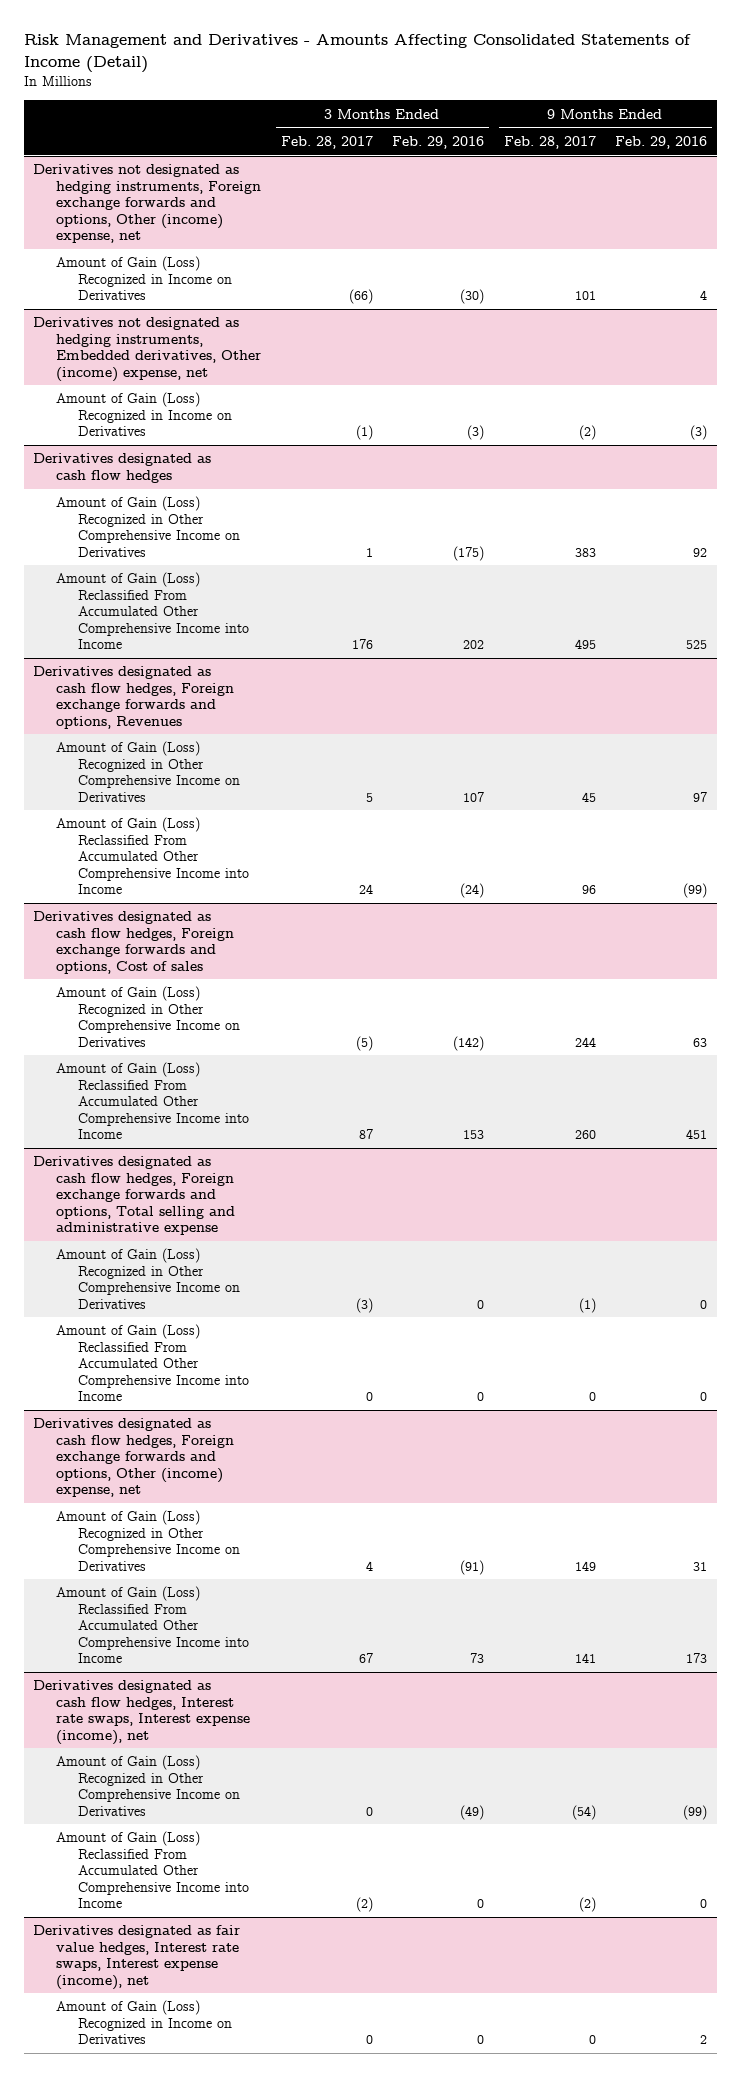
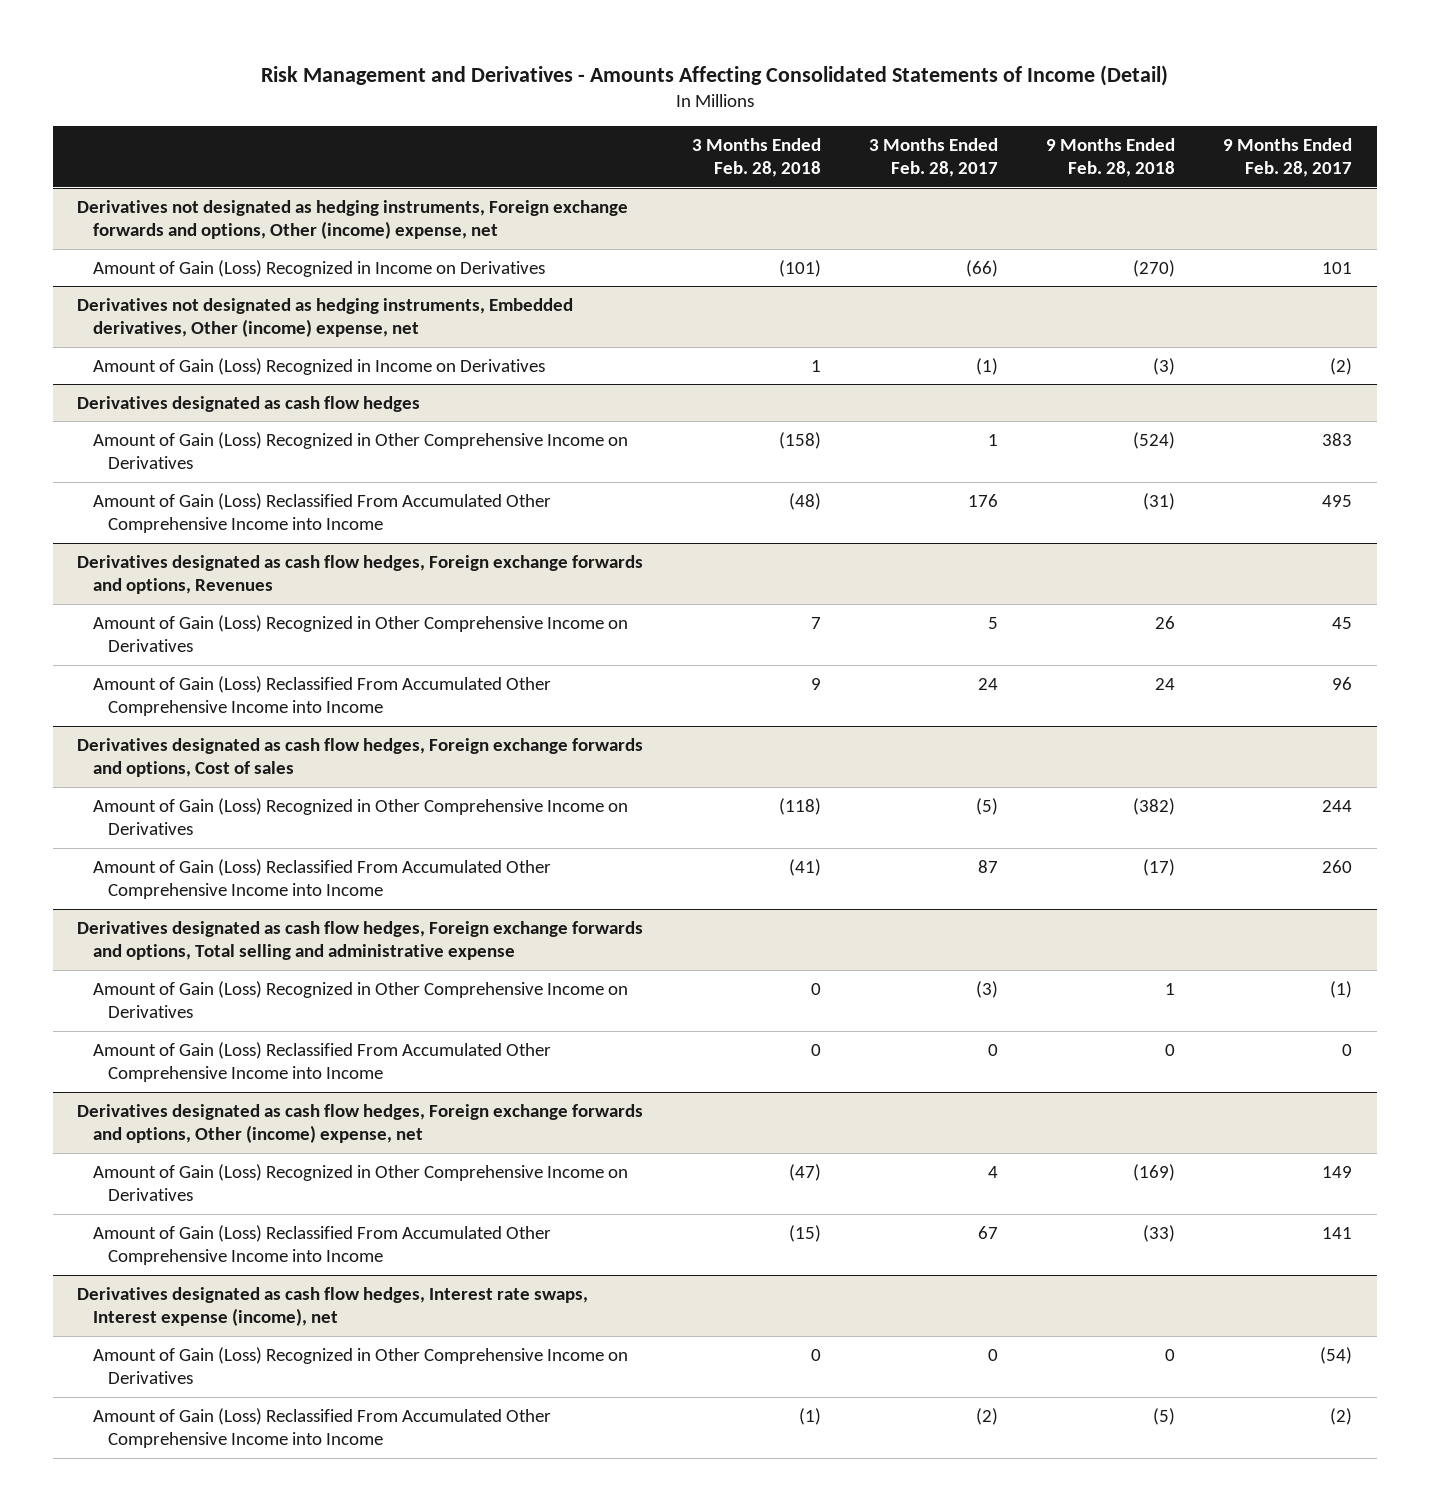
- | 3 Months Ended Feb. 28, 2017 | 3 Months Ended Feb. 29, 2016 | 9 Months Ended Feb. 28, 2017 | 9 Months Ended Feb. 29, 2016
+ | 3 Months Ended Feb. 28, 2018 | 3 Months Ended Feb. 28, 2017 | 9 Months Ended Feb. 28, 2018 | 9 Months Ended Feb. 28, 2017
- Derivatives designated as fair value hedges, Interest rate swaps, Interest expense (income), net
- Amount of Gain (Loss) Recognized in Income on Derivatives | 0 | 0 | 0 | 2

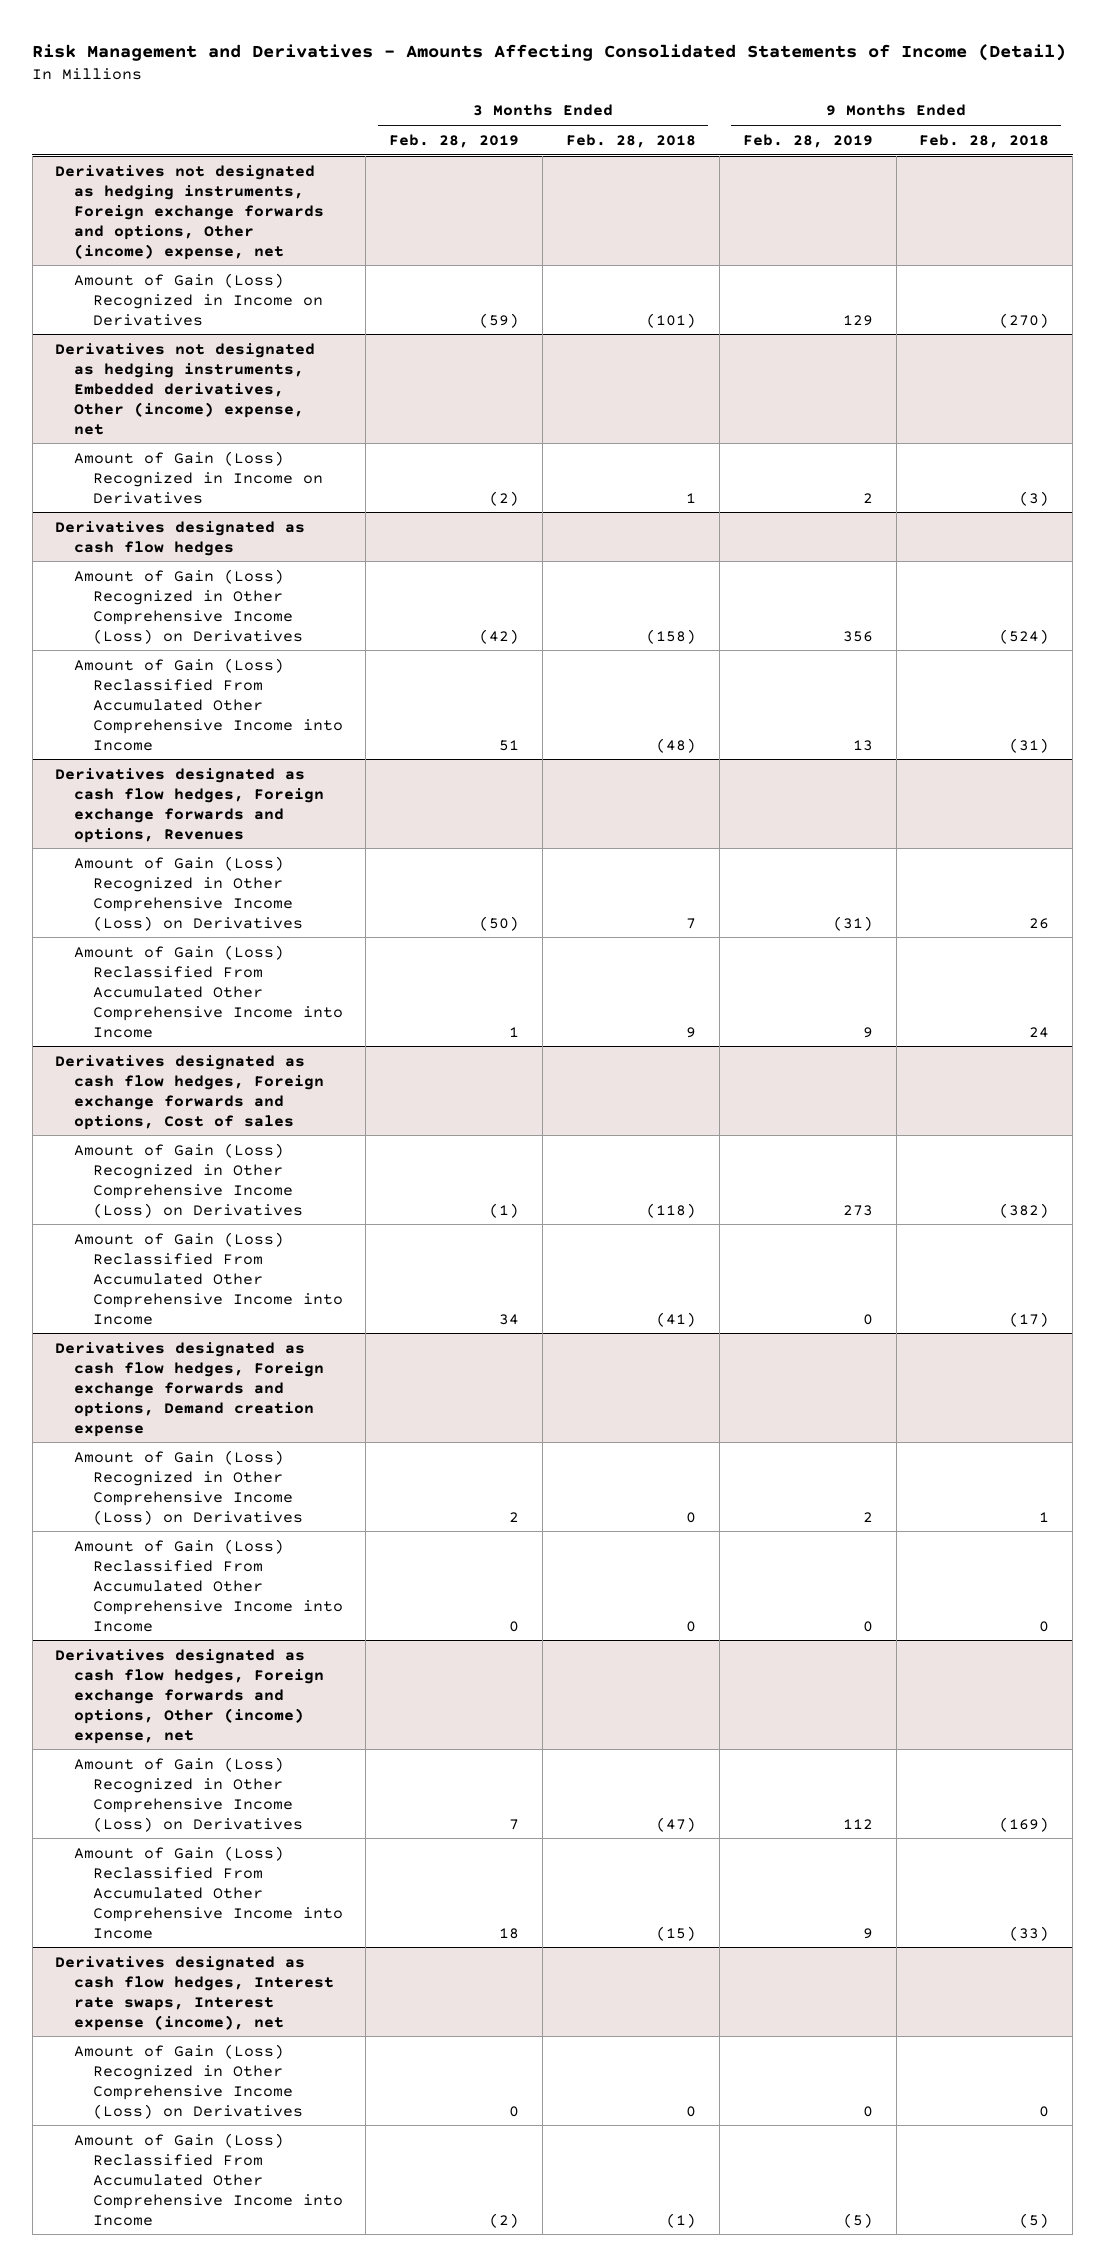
- | 3 Months Ended Feb. 28, 2018 | 3 Months Ended Feb. 28, 2017 | 9 Months Ended Feb. 28, 2018 | 9 Months Ended Feb. 28, 2017
+ | 3 Months Ended Feb. 28, 2019 | 3 Months Ended Feb. 28, 2018 | 9 Months Ended Feb. 28, 2019 | 9 Months Ended Feb. 28, 2018
@ Derivatives designated as cash flow hedges
- Amount of Gain (Loss) Recognized in Other Comprehensive Income on Derivatives | (158) | 1 | (524) | 383
+ Amount of Gain (Loss) Recognized in Other Comprehensive Income (Loss) on Derivatives | (42) | (158) | 356 | (524)
@ Derivatives designated as cash flow hedges, Foreign exchange forwards and options, Revenues
- Amount of Gain (Loss) Recognized in Other Comprehensive Income on Derivatives | 7 | 5 | 26 | 45
+ Amount of Gain (Loss) Recognized in Other Comprehensive Income (Loss) on Derivatives | (50) | 7 | (31) | 26
@ Derivatives designated as cash flow hedges, Foreign exchange forwards and options, Cost of sales
- Amount of Gain (Loss) Recognized in Other Comprehensive Income on Derivatives | (118) | (5) | (382) | 244
+ Amount of Gain (Loss) Recognized in Other Comprehensive Income (Loss) on Derivatives | (1) | (118) | 273 | (382)
- Derivatives designated as cash flow hedges, Foreign exchange forwards and options, Total selling and administrative expense
- Amount of Gain (Loss) Recognized in Other Comprehensive Income on Derivatives | 0 | (3) | 1 | (1)
+ Derivatives designated as cash flow hedges, Foreign exchange forwards and options, Demand creation expense
+ Amount of Gain (Loss) Recognized in Other Comprehensive Income (Loss) on Derivatives | 2 | 0 | 2 | 1
@ Derivatives designated as cash flow hedges, Foreign exchange forwards and options, Other (income) expense, net
- Amount of Gain (Loss) Recognized in Other Comprehensive Income on Derivatives | (47) | 4 | (169) | 149
+ Amount of Gain (Loss) Recognized in Other Comprehensive Income (Loss) on Derivatives | 7 | (47) | 112 | (169)
@ Derivatives designated as cash flow hedges, Interest rate swaps, Interest expense (income), net
- Amount of Gain (Loss) Recognized in Other Comprehensive Income on Derivatives | 0 | 0 | 0 | (54)
+ Amount of Gain (Loss) Recognized in Other Comprehensive Income (Loss) on Derivatives | 0 | 0 | 0 | 0

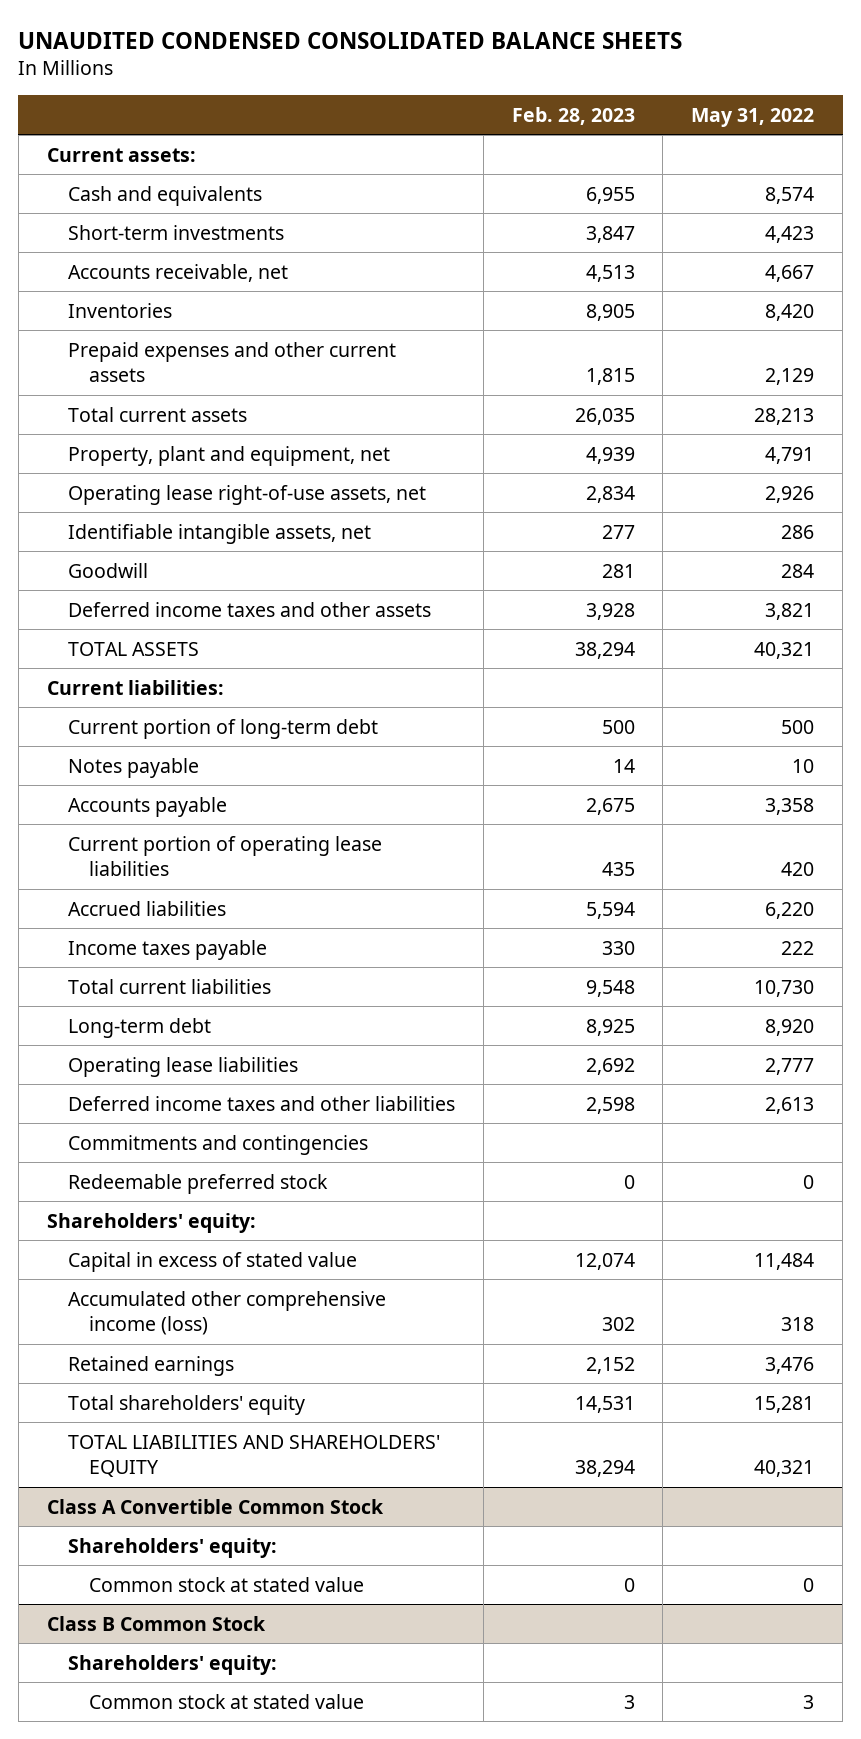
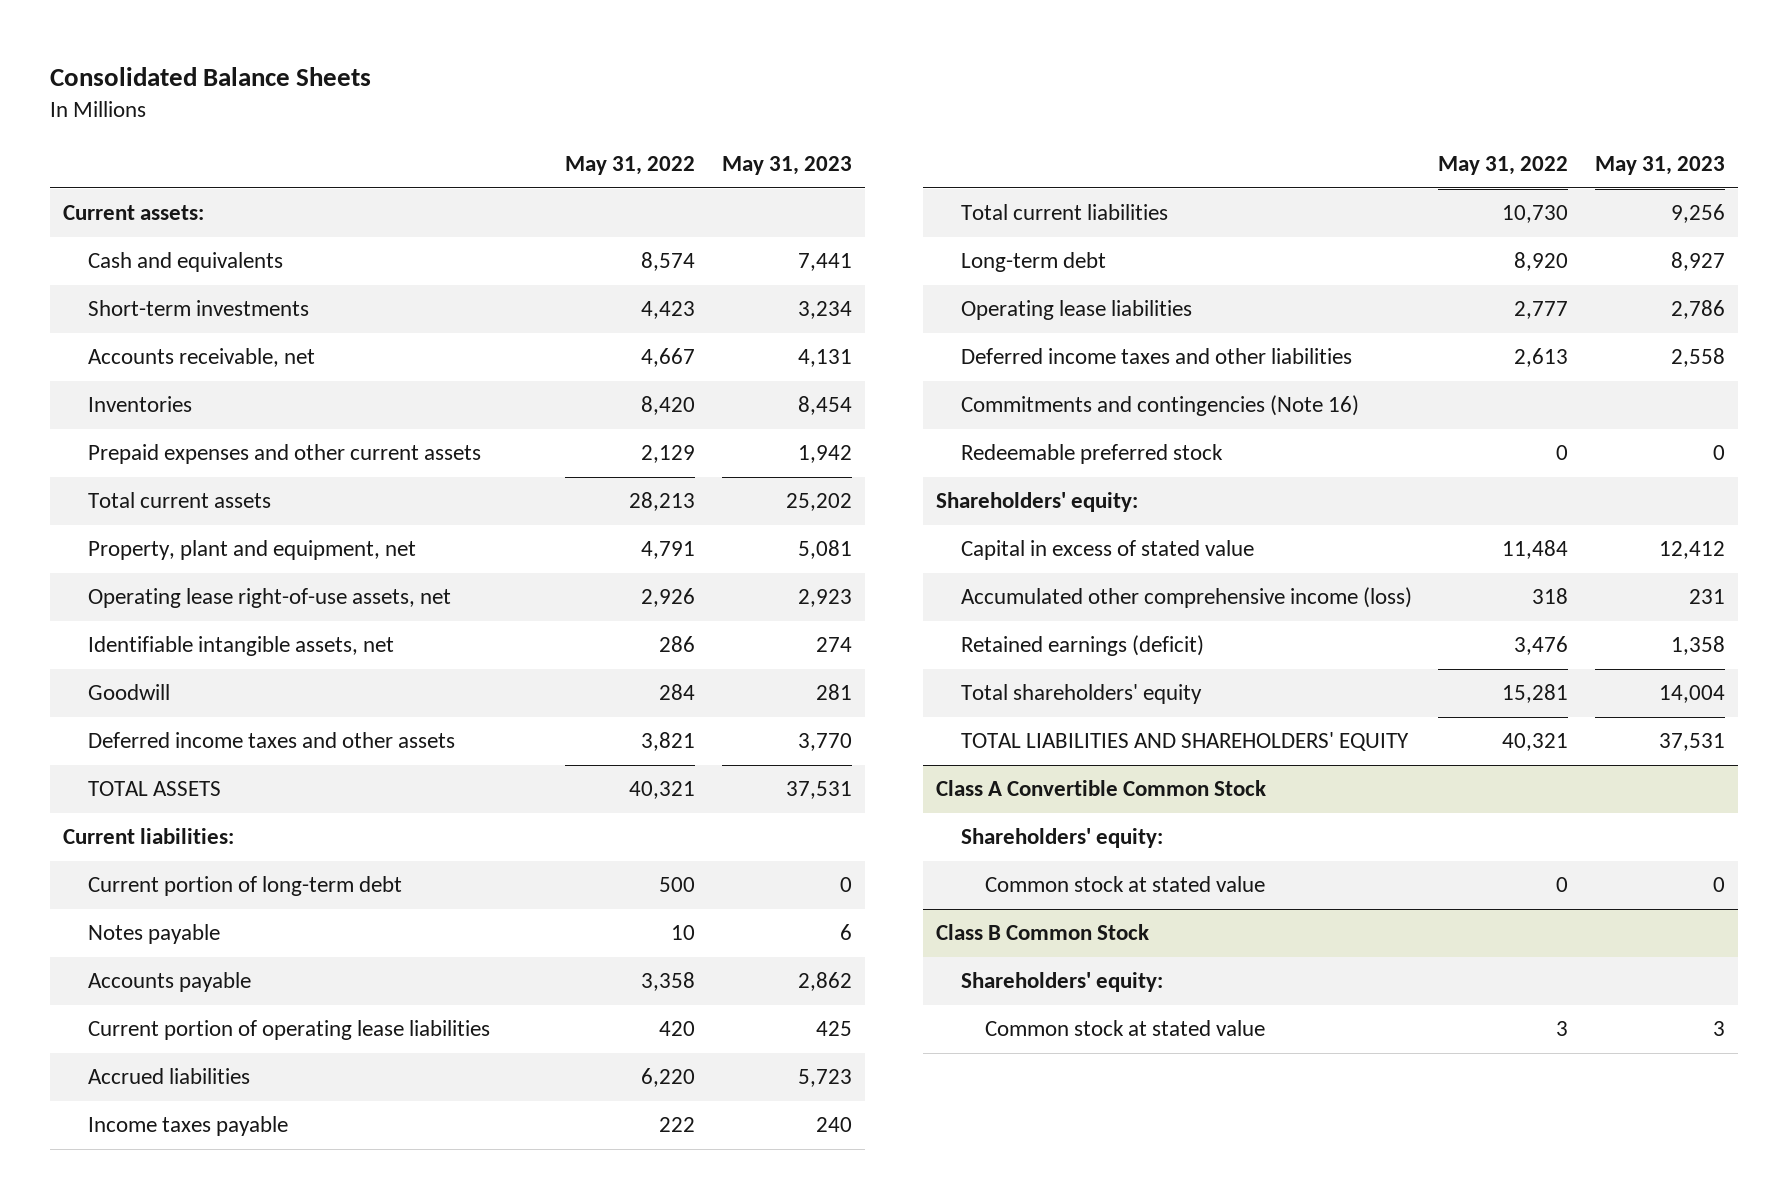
- UNAUDITED CONDENSED CONSOLIDATED BALANCE SHEETS
+ Consolidated Balance Sheets
- | Feb. 28, 2023 | May 31, 2022
+ | May 31, 2022 | May 31, 2023
- Commitments and contingencies
+ Commitments and contingencies (Note 16)
- Retained earnings | 2,152 | 3,476
+ Retained earnings (deficit) | 3,476 | 1,358

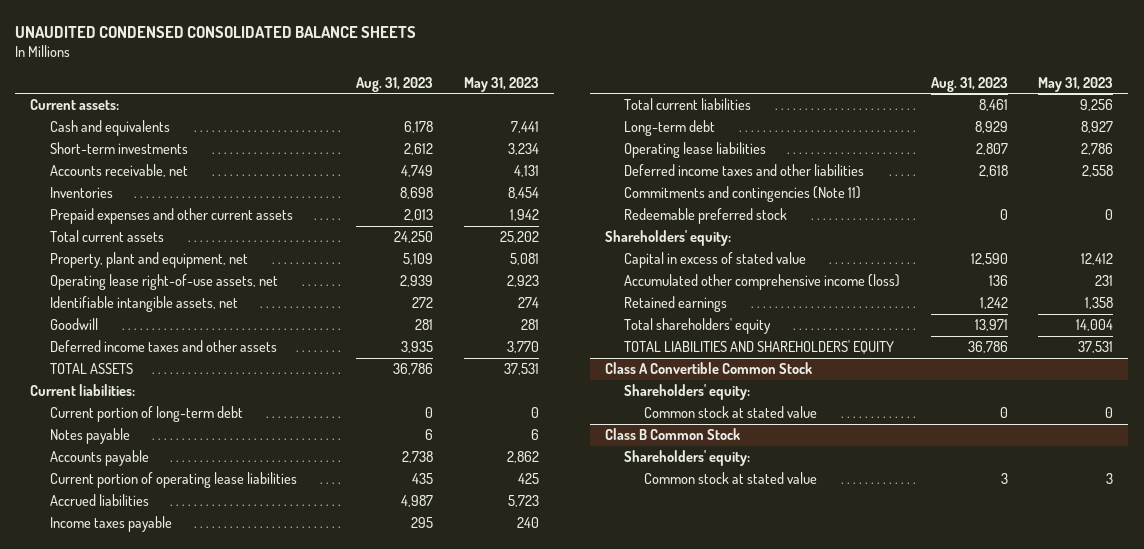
- Consolidated Balance Sheets
+ UNAUDITED CONDENSED CONSOLIDATED BALANCE SHEETS
- | May 31, 2022 | May 31, 2023
+ | Aug. 31, 2023 | May 31, 2023
- Commitments and contingencies (Note 16)
+ Commitments and contingencies (Note 11)
- Retained earnings (deficit) | 3,476 | 1,358
+ Retained earnings | 1,242 | 1,358

